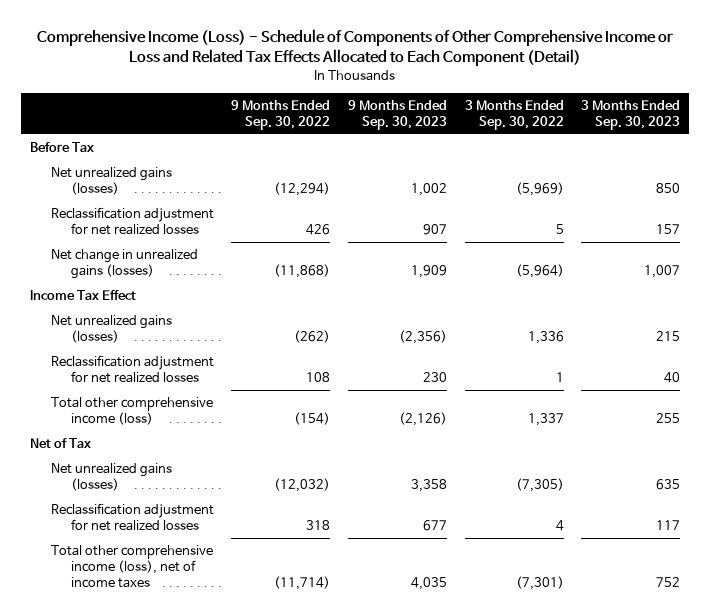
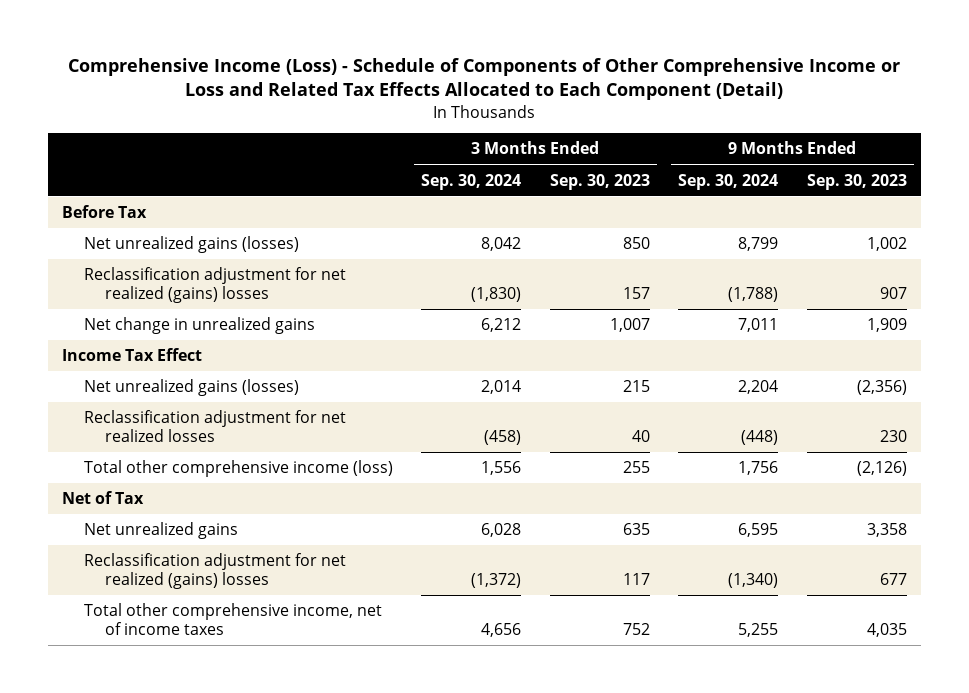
- | 9 Months Ended Sep. 30, 2022 | 9 Months Ended Sep. 30, 2023 | 3 Months Ended Sep. 30, 2022 | 3 Months Ended Sep. 30, 2023
+ | 3 Months Ended Sep. 30, 2024 | 3 Months Ended Sep. 30, 2023 | 9 Months Ended Sep. 30, 2024 | 9 Months Ended Sep. 30, 2023
- Reclassification adjustment for net realized losses | 426 | 907 | 5 | 157
- Net change in unrealized gains (losses) | (11,868) | 1,909 | (5,964) | 1,007
+ Reclassification adjustment for net realized (gains) losses | (1,830) | 157 | (1,788) | 907
+ Net change in unrealized gains | 6,212 | 1,007 | 7,011 | 1,909
- Net unrealized gains (losses) | (12,032) | 3,358 | (7,305) | 635
- Reclassification adjustment for net realized losses | 318 | 677 | 4 | 117
- Total other comprehensive income (loss), net of income taxes | (11,714) | 4,035 | (7,301) | 752
+ Net unrealized gains | 6,028 | 635 | 6,595 | 3,358
+ Reclassification adjustment for net realized (gains) losses | (1,372) | 117 | (1,340) | 677
+ Total other comprehensive income, net of income taxes | 4,656 | 752 | 5,255 | 4,035

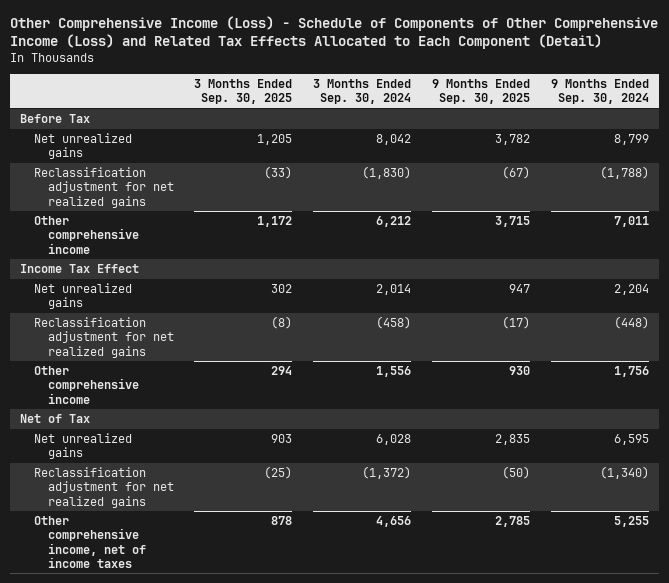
- Comprehensive Income (Loss) - Schedule of Components of Other Comprehensive Income or Loss and Related Tax Effects Allocated to Each Component (Detail)
+ Other Comprehensive Income (Loss) - Schedule of Components of Other Comprehensive Income (Loss) and Related Tax Effects Allocated to Each Component (Detail)
- | 3 Months Ended Sep. 30, 2024 | 3 Months Ended Sep. 30, 2023 | 9 Months Ended Sep. 30, 2024 | 9 Months Ended Sep. 30, 2023
+ | 3 Months Ended Sep. 30, 2025 | 3 Months Ended Sep. 30, 2024 | 9 Months Ended Sep. 30, 2025 | 9 Months Ended Sep. 30, 2024
- Net unrealized gains (losses) | 8,042 | 850 | 8,799 | 1,002
- Reclassification adjustment for net realized (gains) losses | (1,830) | 157 | (1,788) | 907
- Net change in unrealized gains | 6,212 | 1,007 | 7,011 | 1,909
+ Net unrealized gains | 1,205 | 8,042 | 3,782 | 8,799
+ Reclassification adjustment for net realized gains | (33) | (1,830) | (67) | (1,788)
+ Other comprehensive income | 1,172 | 6,212 | 3,715 | 7,011
- Net unrealized gains (losses) | 2,014 | 215 | 2,204 | (2,356)
- Reclassification adjustment for net realized losses | (458) | 40 | (448) | 230
- Total other comprehensive income (loss) | 1,556 | 255 | 1,756 | (2,126)
+ Net unrealized gains | 302 | 2,014 | 947 | 2,204
+ Reclassification adjustment for net realized gains | (8) | (458) | (17) | (448)
+ Other comprehensive income | 294 | 1,556 | 930 | 1,756
- Reclassification adjustment for net realized (gains) losses | (1,372) | 117 | (1,340) | 677
- Total other comprehensive income, net of income taxes | 4,656 | 752 | 5,255 | 4,035
+ Reclassification adjustment for net realized gains | (25) | (1,372) | (50) | (1,340)
+ Other comprehensive income, net of income taxes | 878 | 4,656 | 2,785 | 5,255

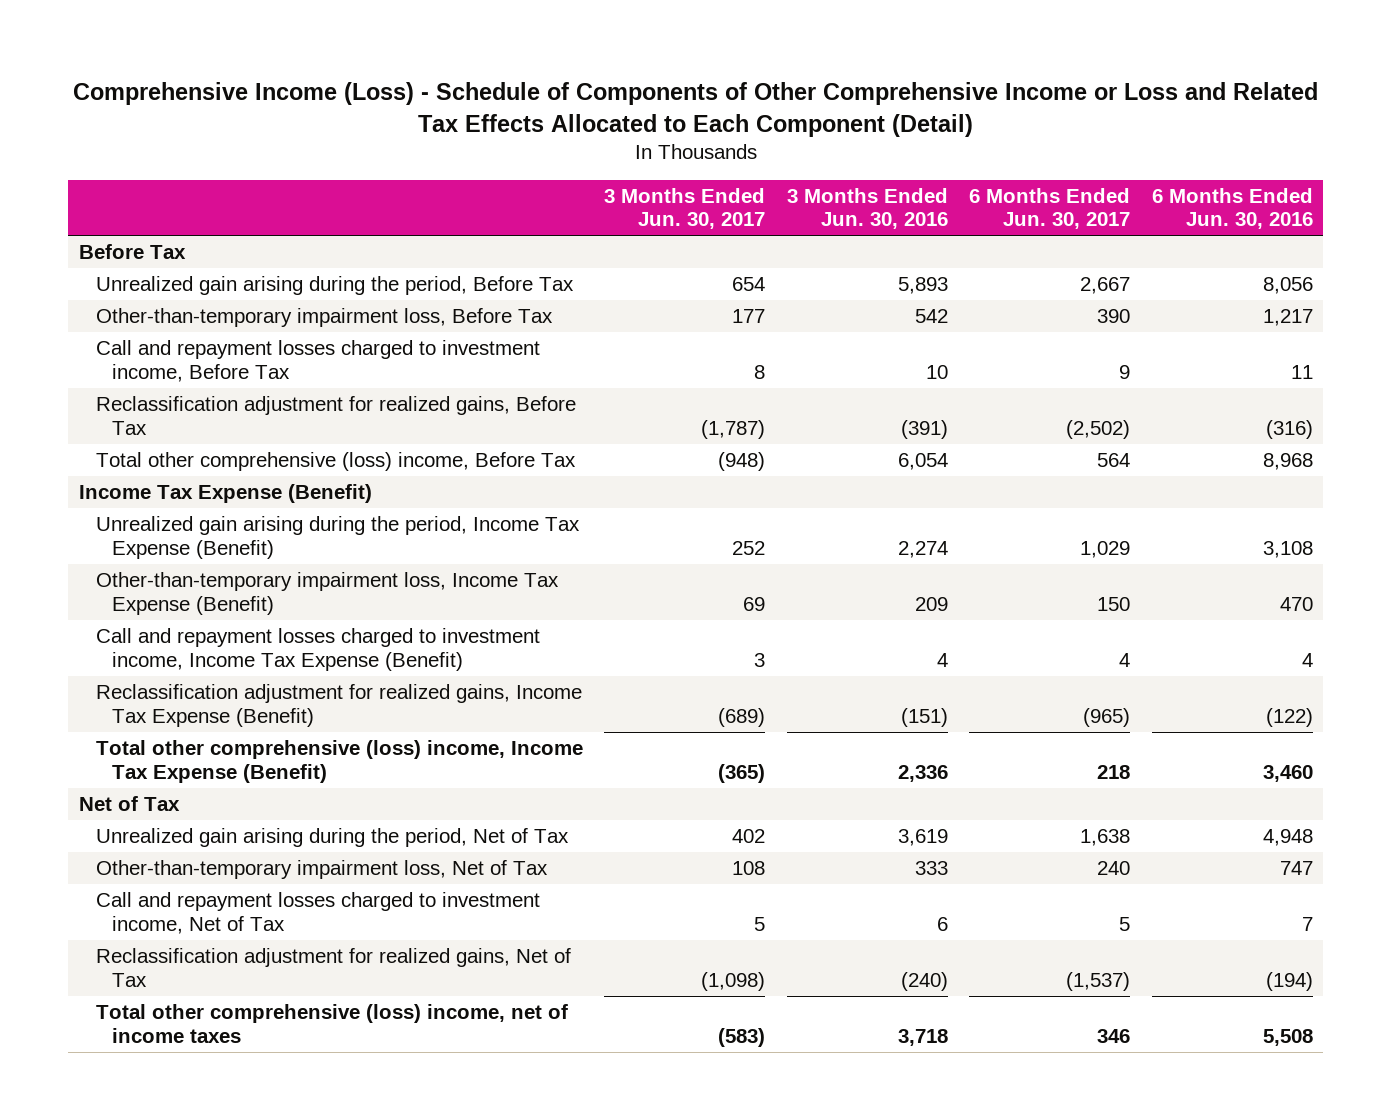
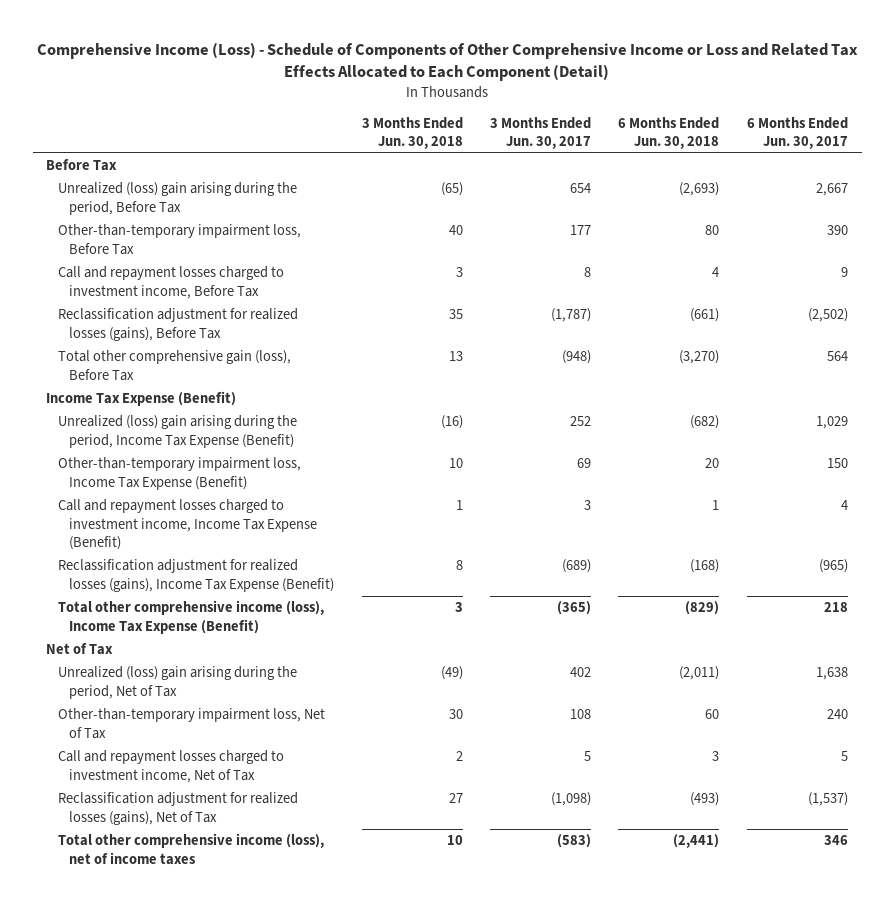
- | 3 Months Ended Jun. 30, 2017 | 3 Months Ended Jun. 30, 2016 | 6 Months Ended Jun. 30, 2017 | 6 Months Ended Jun. 30, 2016
+ | 3 Months Ended Jun. 30, 2018 | 3 Months Ended Jun. 30, 2017 | 6 Months Ended Jun. 30, 2018 | 6 Months Ended Jun. 30, 2017
- Unrealized gain arising during the period, Before Tax | 654 | 5,893 | 2,667 | 8,056
+ Unrealized (loss) gain arising during the period, Before Tax | (65) | 654 | (2,693) | 2,667
- Reclassification adjustment for realized gains, Before Tax | (1,787) | (391) | (2,502) | (316)
- Total other comprehensive (loss) income, Before Tax | (948) | 6,054 | 564 | 8,968
+ Reclassification adjustment for realized losses (gains), Before Tax | 35 | (1,787) | (661) | (2,502)
+ Total other comprehensive gain (loss), Before Tax | 13 | (948) | (3,270) | 564
- Unrealized gain arising during the period, Income Tax Expense (Benefit) | 252 | 2,274 | 1,029 | 3,108
+ Unrealized (loss) gain arising during the period, Income Tax Expense (Benefit) | (16) | 252 | (682) | 1,029
- Reclassification adjustment for realized gains, Income Tax Expense (Benefit) | (689) | (151) | (965) | (122)
- Total other comprehensive (loss) income, Income Tax Expense (Benefit) | (365) | 2,336 | 218 | 3,460
+ Reclassification adjustment for realized losses (gains), Income Tax Expense (Benefit) | 8 | (689) | (168) | (965)
+ Total other comprehensive income (loss), Income Tax Expense (Benefit) | 3 | (365) | (829) | 218
- Unrealized gain arising during the period, Net of Tax | 402 | 3,619 | 1,638 | 4,948
+ Unrealized (loss) gain arising during the period, Net of Tax | (49) | 402 | (2,011) | 1,638
- Reclassification adjustment for realized gains, Net of Tax | (1,098) | (240) | (1,537) | (194)
- Total other comprehensive (loss) income, net of income taxes | (583) | 3,718 | 346 | 5,508
+ Reclassification adjustment for realized losses (gains), Net of Tax | 27 | (1,098) | (493) | (1,537)
+ Total other comprehensive income (loss), net of income taxes | 10 | (583) | (2,441) | 346

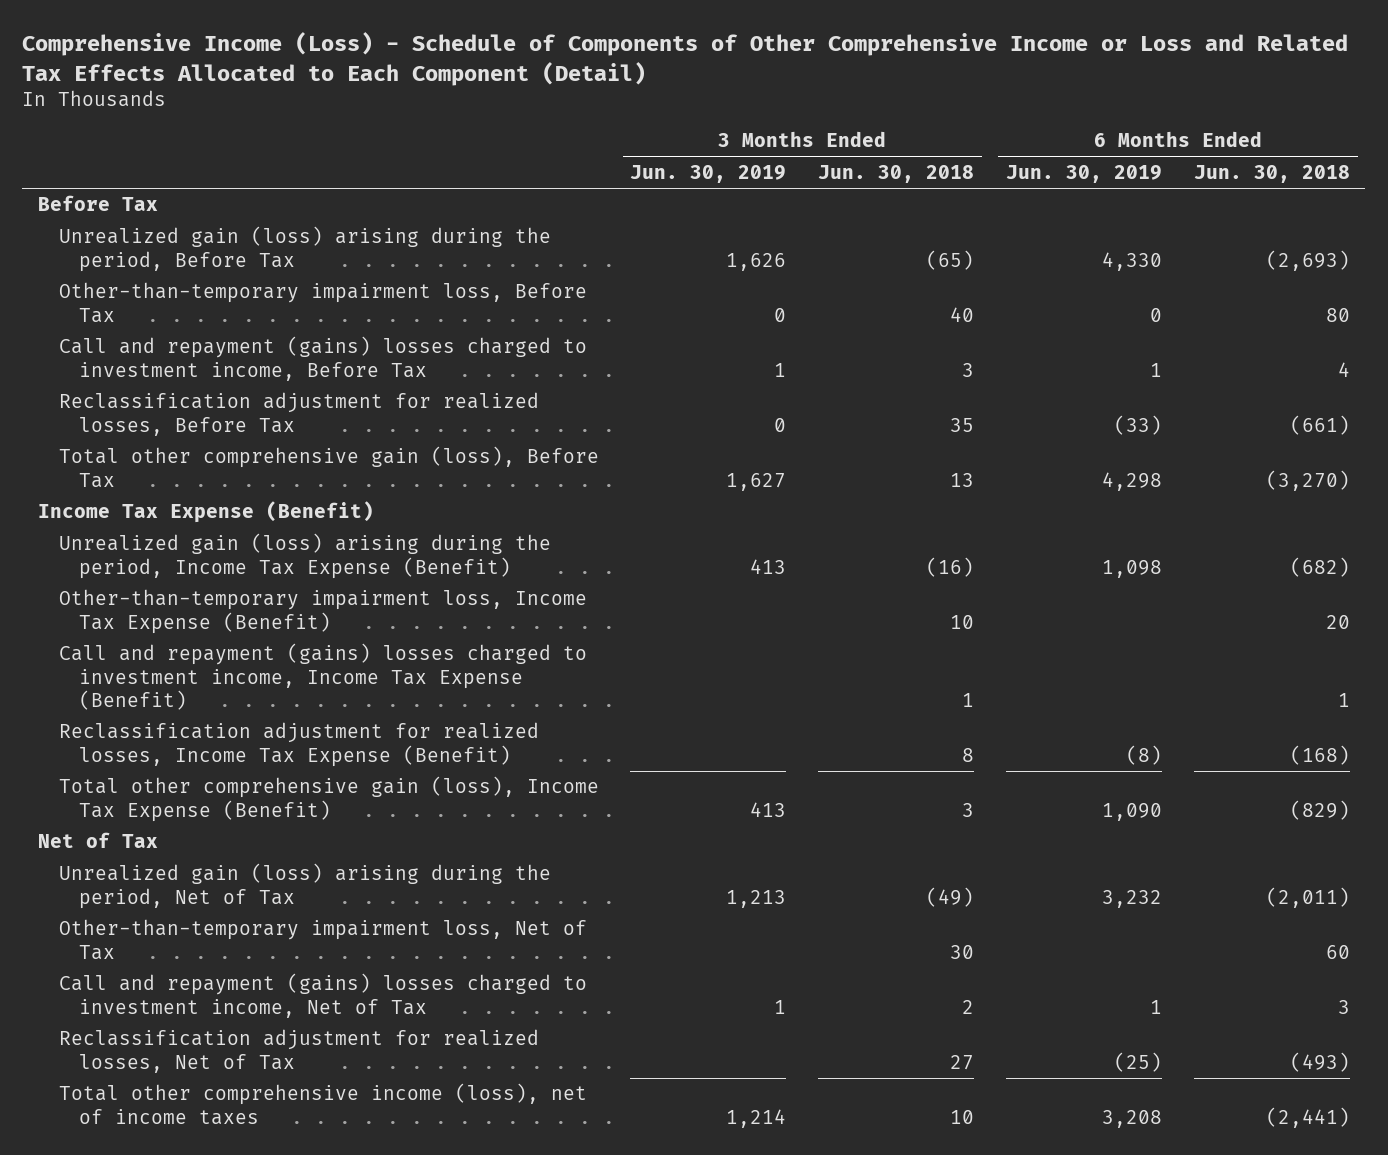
- | 3 Months Ended Jun. 30, 2018 | 3 Months Ended Jun. 30, 2017 | 6 Months Ended Jun. 30, 2018 | 6 Months Ended Jun. 30, 2017
+ | 3 Months Ended Jun. 30, 2019 | 3 Months Ended Jun. 30, 2018 | 6 Months Ended Jun. 30, 2019 | 6 Months Ended Jun. 30, 2018
- Unrealized (loss) gain arising during the period, Before Tax | (65) | 654 | (2,693) | 2,667
+ Unrealized gain (loss) arising during the period, Before Tax | 1,626 | (65) | 4,330 | (2,693)
- Call and repayment losses charged to investment income, Before Tax | 3 | 8 | 4 | 9
- Reclassification adjustment for realized losses (gains), Before Tax | 35 | (1,787) | (661) | (2,502)
+ Call and repayment (gains) losses charged to investment income, Before Tax | 1 | 3 | 1 | 4
+ Reclassification adjustment for realized losses, Before Tax | 0 | 35 | (33) | (661)
- Unrealized (loss) gain arising during the period, Income Tax Expense (Benefit) | (16) | 252 | (682) | 1,029
+ Unrealized gain (loss) arising during the period, Income Tax Expense (Benefit) | 413 | (16) | 1,098 | (682)
- Call and repayment losses charged to investment income, Income Tax Expense (Benefit) | 1 | 3 | 1 | 4
- Reclassification adjustment for realized losses (gains), Income Tax Expense (Benefit) | 8 | (689) | (168) | (965)
- Total other comprehensive income (loss), Income Tax Expense (Benefit) | 3 | (365) | (829) | 218
+ Call and repayment (gains) losses charged to investment income, Income Tax Expense (Benefit) | | 1 | | 1
+ Reclassification adjustment for realized losses, Income Tax Expense (Benefit) | | 8 | (8) | (168)
+ Total other comprehensive gain (loss), Income Tax Expense (Benefit) | 413 | 3 | 1,090 | (829)
- Unrealized (loss) gain arising during the period, Net of Tax | (49) | 402 | (2,011) | 1,638
+ Unrealized gain (loss) arising during the period, Net of Tax | 1,213 | (49) | 3,232 | (2,011)
- Call and repayment losses charged to investment income, Net of Tax | 2 | 5 | 3 | 5
- Reclassification adjustment for realized losses (gains), Net of Tax | 27 | (1,098) | (493) | (1,537)
+ Call and repayment (gains) losses charged to investment income, Net of Tax | 1 | 2 | 1 | 3
+ Reclassification adjustment for realized losses, Net of Tax | | 27 | (25) | (493)

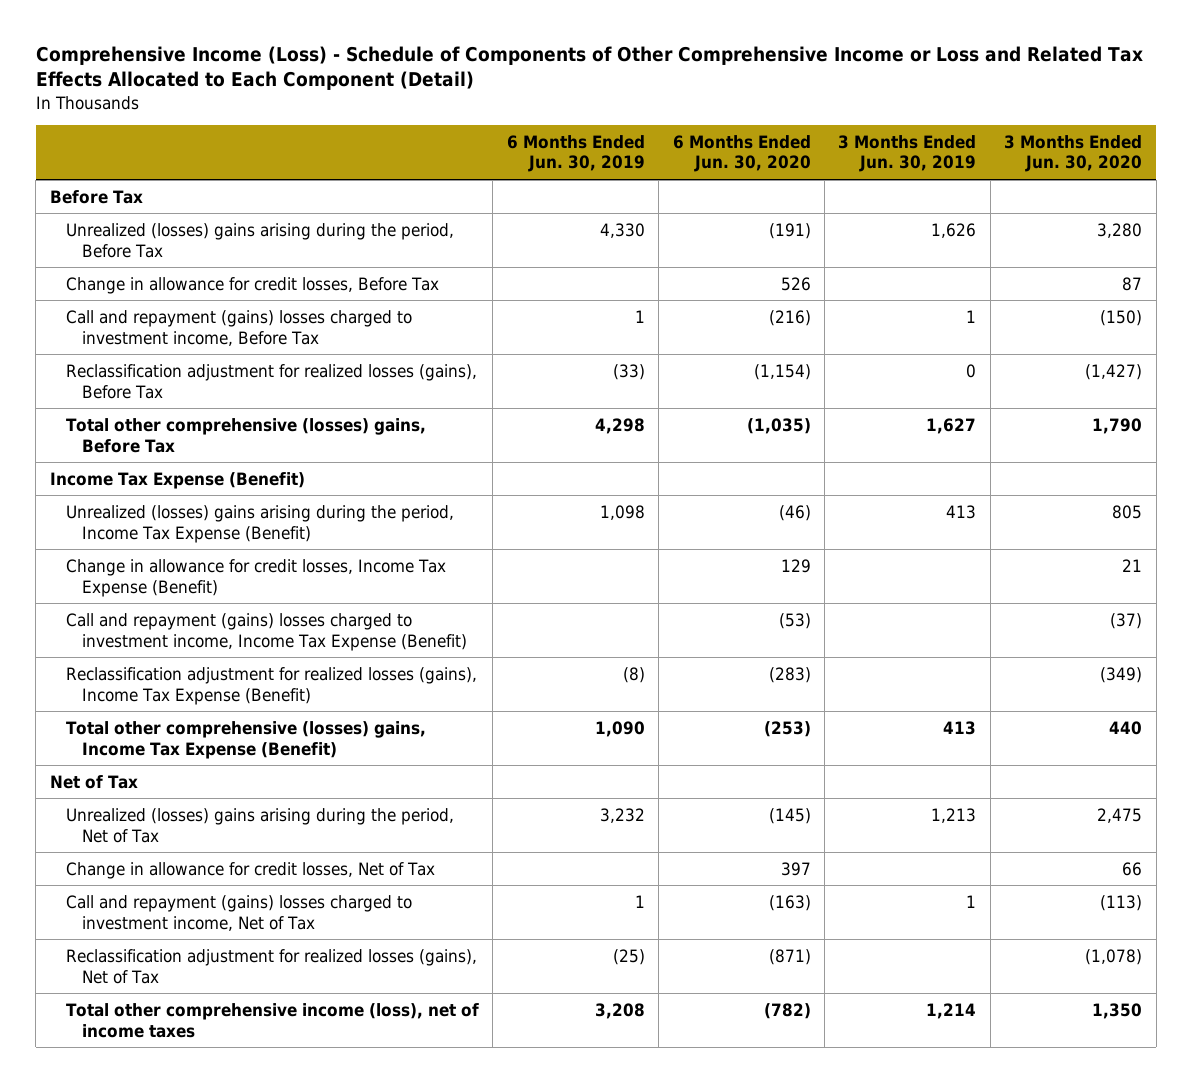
- | 3 Months Ended Jun. 30, 2019 | 3 Months Ended Jun. 30, 2018 | 6 Months Ended Jun. 30, 2019 | 6 Months Ended Jun. 30, 2018
+ | 6 Months Ended Jun. 30, 2019 | 6 Months Ended Jun. 30, 2020 | 3 Months Ended Jun. 30, 2019 | 3 Months Ended Jun. 30, 2020
- Unrealized gain (loss) arising during the period, Before Tax | 1,626 | (65) | 4,330 | (2,693)
- Other-than-temporary impairment loss, Before Tax | 0 | 40 | 0 | 80
+ Unrealized (losses) gains arising during the period, Before Tax | 4,330 | (191) | 1,626 | 3,280
+ Change in allowance for credit losses, Before Tax | | 526 | | 87
- Reclassification adjustment for realized losses, Before Tax | 0 | 35 | (33) | (661)
- Total other comprehensive gain (loss), Before Tax | 1,627 | 13 | 4,298 | (3,270)
+ Reclassification adjustment for realized losses (gains), Before Tax | (33) | (1,154) | 0 | (1,427)
+ Total other comprehensive (losses) gains, Before Tax | 4,298 | (1,035) | 1,627 | 1,790
- Unrealized gain (loss) arising during the period, Income Tax Expense (Benefit) | 413 | (16) | 1,098 | (682)
- Other-than-temporary impairment loss, Income Tax Expense (Benefit) | | 10 | | 20
+ Unrealized (losses) gains arising during the period, Income Tax Expense (Benefit) | 1,098 | (46) | 413 | 805
+ Change in allowance for credit losses, Income Tax Expense (Benefit) | | 129 | | 21
- Reclassification adjustment for realized losses, Income Tax Expense (Benefit) | | 8 | (8) | (168)
- Total other comprehensive gain (loss), Income Tax Expense (Benefit) | 413 | 3 | 1,090 | (829)
+ Reclassification adjustment for realized losses (gains), Income Tax Expense (Benefit) | (8) | (283) | | (349)
+ Total other comprehensive (losses) gains, Income Tax Expense (Benefit) | 1,090 | (253) | 413 | 440
- Unrealized gain (loss) arising during the period, Net of Tax | 1,213 | (49) | 3,232 | (2,011)
- Other-than-temporary impairment loss, Net of Tax | | 30 | | 60
+ Unrealized (losses) gains arising during the period, Net of Tax | 3,232 | (145) | 1,213 | 2,475
+ Change in allowance for credit losses, Net of Tax | | 397 | | 66
- Reclassification adjustment for realized losses, Net of Tax | | 27 | (25) | (493)
+ Reclassification adjustment for realized losses (gains), Net of Tax | (25) | (871) | | (1,078)

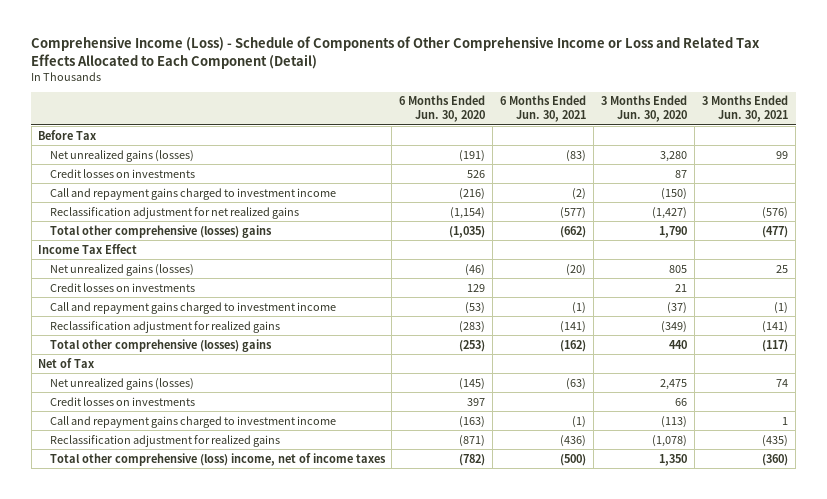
- | 6 Months Ended Jun. 30, 2019 | 6 Months Ended Jun. 30, 2020 | 3 Months Ended Jun. 30, 2019 | 3 Months Ended Jun. 30, 2020
+ | 6 Months Ended Jun. 30, 2020 | 6 Months Ended Jun. 30, 2021 | 3 Months Ended Jun. 30, 2020 | 3 Months Ended Jun. 30, 2021
- Unrealized (losses) gains arising during the period, Before Tax | 4,330 | (191) | 1,626 | 3,280
- Change in allowance for credit losses, Before Tax | | 526 | | 87
- Call and repayment (gains) losses charged to investment income, Before Tax | 1 | (216) | 1 | (150)
- Reclassification adjustment for realized losses (gains), Before Tax | (33) | (1,154) | 0 | (1,427)
- Total other comprehensive (losses) gains, Before Tax | 4,298 | (1,035) | 1,627 | 1,790
- Income Tax Expense (Benefit)
- Unrealized (losses) gains arising during the period, Income Tax Expense (Benefit) | 1,098 | (46) | 413 | 805
- Change in allowance for credit losses, Income Tax Expense (Benefit) | | 129 | | 21
- Call and repayment (gains) losses charged to investment income, Income Tax Expense (Benefit) | | (53) | | (37)
- Reclassification adjustment for realized losses (gains), Income Tax Expense (Benefit) | (8) | (283) | | (349)
- Total other comprehensive (losses) gains, Income Tax Expense (Benefit) | 1,090 | (253) | 413 | 440
+ Net unrealized gains (losses) | (191) | (83) | 3,280 | 99
+ Credit losses on investments | 526 | | 87 |
+ Call and repayment gains charged to investment income | (216) | (2) | (150) |
+ Reclassification adjustment for net realized gains | (1,154) | (577) | (1,427) | (576)
+ Total other comprehensive (losses) gains | (1,035) | (662) | 1,790 | (477)
+ Income Tax Effect
+ Net unrealized gains (losses) | (46) | (20) | 805 | 25
+ Credit losses on investments | 129 | | 21 |
+ Call and repayment gains charged to investment income | (53) | (1) | (37) | (1)
+ Reclassification adjustment for realized gains | (283) | (141) | (349) | (141)
+ Total other comprehensive (losses) gains | (253) | (162) | 440 | (117)
- Unrealized (losses) gains arising during the period, Net of Tax | 3,232 | (145) | 1,213 | 2,475
- Change in allowance for credit losses, Net of Tax | | 397 | | 66
- Call and repayment (gains) losses charged to investment income, Net of Tax | 1 | (163) | 1 | (113)
- Reclassification adjustment for realized losses (gains), Net of Tax | (25) | (871) | | (1,078)
- Total other comprehensive income (loss), net of income taxes | 3,208 | (782) | 1,214 | 1,350
+ Net unrealized gains (losses) | (145) | (63) | 2,475 | 74
+ Credit losses on investments | 397 | | 66 |
+ Call and repayment gains charged to investment income | (163) | (1) | (113) | 1
+ Reclassification adjustment for realized gains | (871) | (436) | (1,078) | (435)
+ Total other comprehensive (loss) income, net of income taxes | (782) | (500) | 1,350 | (360)

